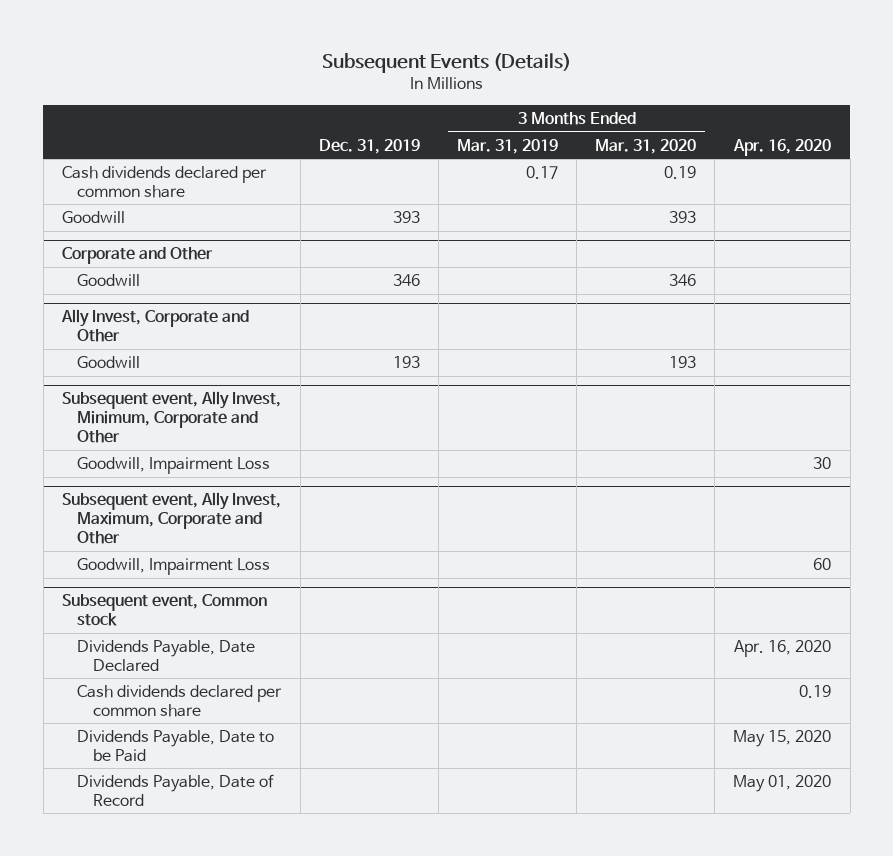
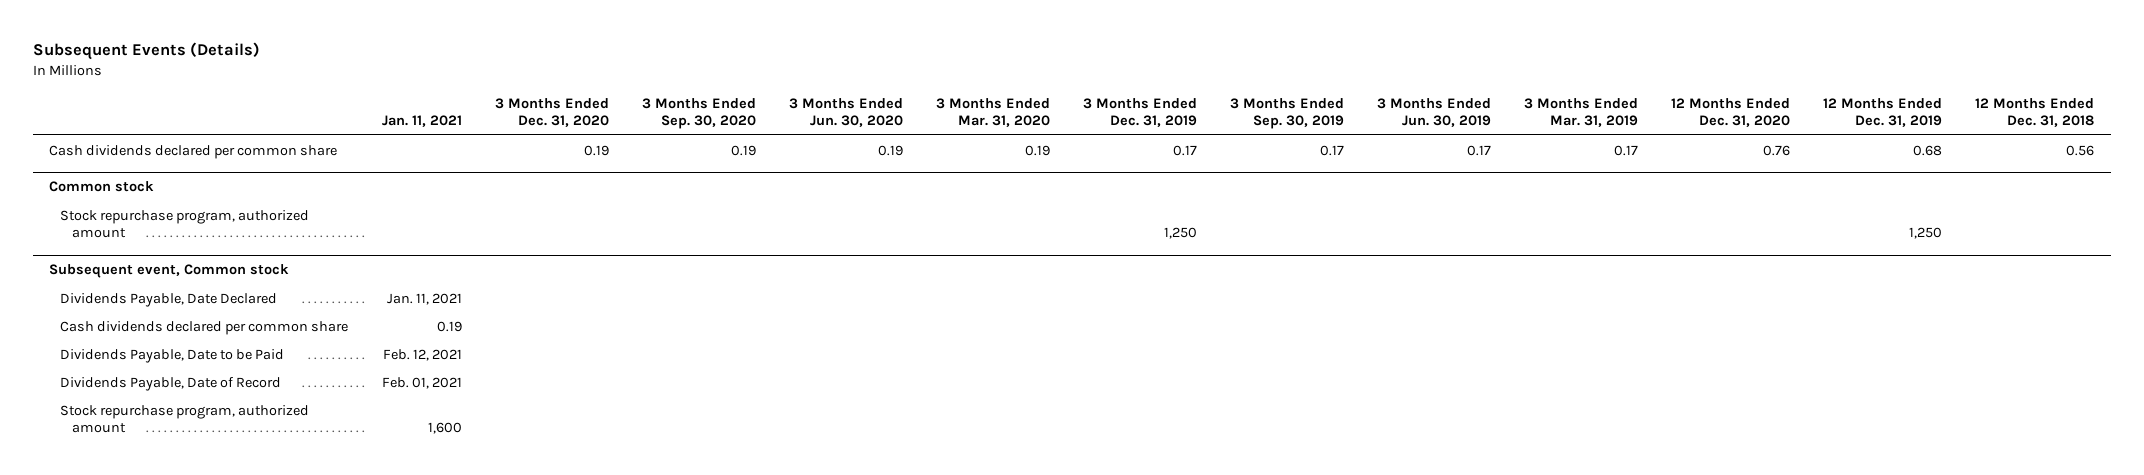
- | Dec. 31, 2019 | 3 Months Ended Mar. 31, 2019 | 3 Months Ended Mar. 31, 2020 | Apr. 16, 2020
+ | Jan. 11, 2021 | 3 Months Ended Dec. 31, 2020 | 3 Months Ended Sep. 30, 2020 | 3 Months Ended Jun. 30, 2020 | 3 Months Ended Mar. 31, 2020 | 3 Months Ended Dec. 31, 2019 | 3 Months Ended Sep. 30, 2019 | 3 Months Ended Jun. 30, 2019 | 3 Months Ended Mar. 31, 2019 | 12 Months Ended Dec. 31, 2020 | 12 Months Ended Dec. 31, 2019 | 12 Months Ended Dec. 31, 2018
- Goodwill | 393 | | 393 |
- Corporate and Other
- Goodwill | 346 | | 346 |
- Ally Invest, Corporate and Other
- Goodwill | 193 | | 193 |
- Subsequent event, Ally Invest, Minimum, Corporate and Other
- Goodwill, Impairment Loss | | | | 30
- Subsequent event, Ally Invest, Maximum, Corporate and Other
- Goodwill, Impairment Loss | | | | 60
+ Common stock
+ Stock repurchase program, authorized amount | | | | | | 1,250 | | | | | 1,250 |
@ Subsequent event, Common stock
+ Stock repurchase program, authorized amount | 1,600 | | | | | | | | | | |

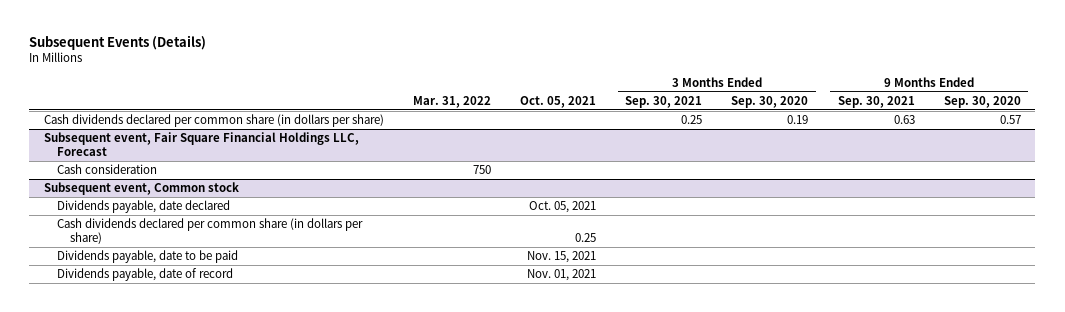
- | Jan. 11, 2021 | 3 Months Ended Dec. 31, 2020 | 3 Months Ended Sep. 30, 2020 | 3 Months Ended Jun. 30, 2020 | 3 Months Ended Mar. 31, 2020 | 3 Months Ended Dec. 31, 2019 | 3 Months Ended Sep. 30, 2019 | 3 Months Ended Jun. 30, 2019 | 3 Months Ended Mar. 31, 2019 | 12 Months Ended Dec. 31, 2020 | 12 Months Ended Dec. 31, 2019 | 12 Months Ended Dec. 31, 2018
+ | Mar. 31, 2022 | Oct. 05, 2021 | 3 Months Ended Sep. 30, 2021 | 3 Months Ended Sep. 30, 2020 | 9 Months Ended Sep. 30, 2021 | 9 Months Ended Sep. 30, 2020
- Cash dividends declared per common share | | 0.19 | 0.19 | 0.19 | 0.19 | 0.17 | 0.17 | 0.17 | 0.17 | 0.76 | 0.68 | 0.56
- Common stock
- Stock repurchase program, authorized amount | | | | | | 1,250 | | | | | 1,250 |
+ Cash dividends declared per common share (in dollars per share) | | | 0.25 | 0.19 | 0.63 | 0.57
+ Subsequent event, Fair Square Financial Holdings LLC, Forecast
+ Cash consideration | 750 | | | | |
@ Subsequent event, Common stock
- Dividends Payable, Date Declared | Jan. 11, 2021 | | | | | | | | | | |
- Cash dividends declared per common share | 0.19 | | | | | | | | | | |
- Dividends Payable, Date to be Paid | Feb. 12, 2021 | | | | | | | | | | |
- Dividends Payable, Date of Record | Feb. 01, 2021 | | | | | | | | | | |
- Stock repurchase program, authorized amount | 1,600 | | | | | | | | | | |
+ Dividends payable, date declared | | Oct. 05, 2021 | | | |
+ Cash dividends declared per common share (in dollars per share) | | 0.25 | | | |
+ Dividends payable, date to be paid | | Nov. 15, 2021 | | | |
+ Dividends payable, date of record | | Nov. 01, 2021 | | | |

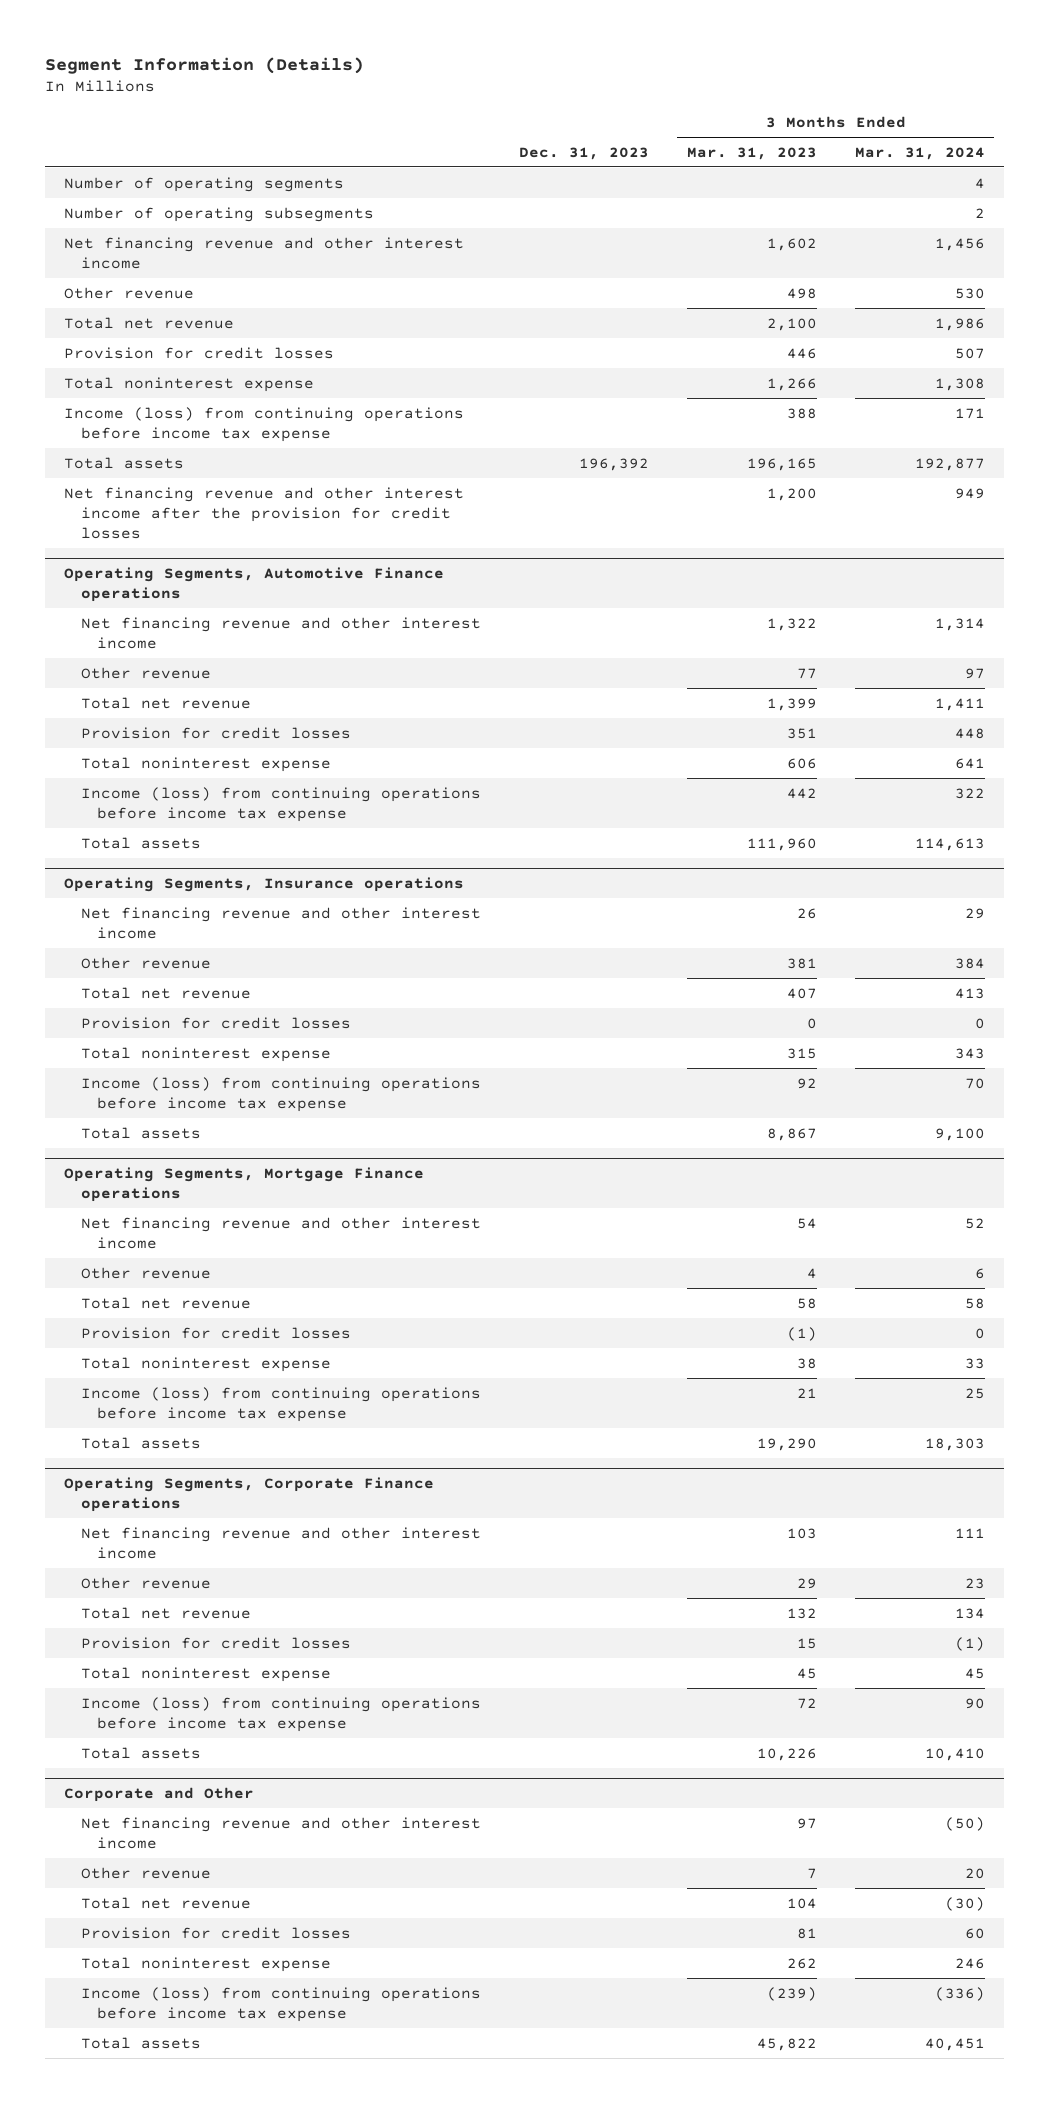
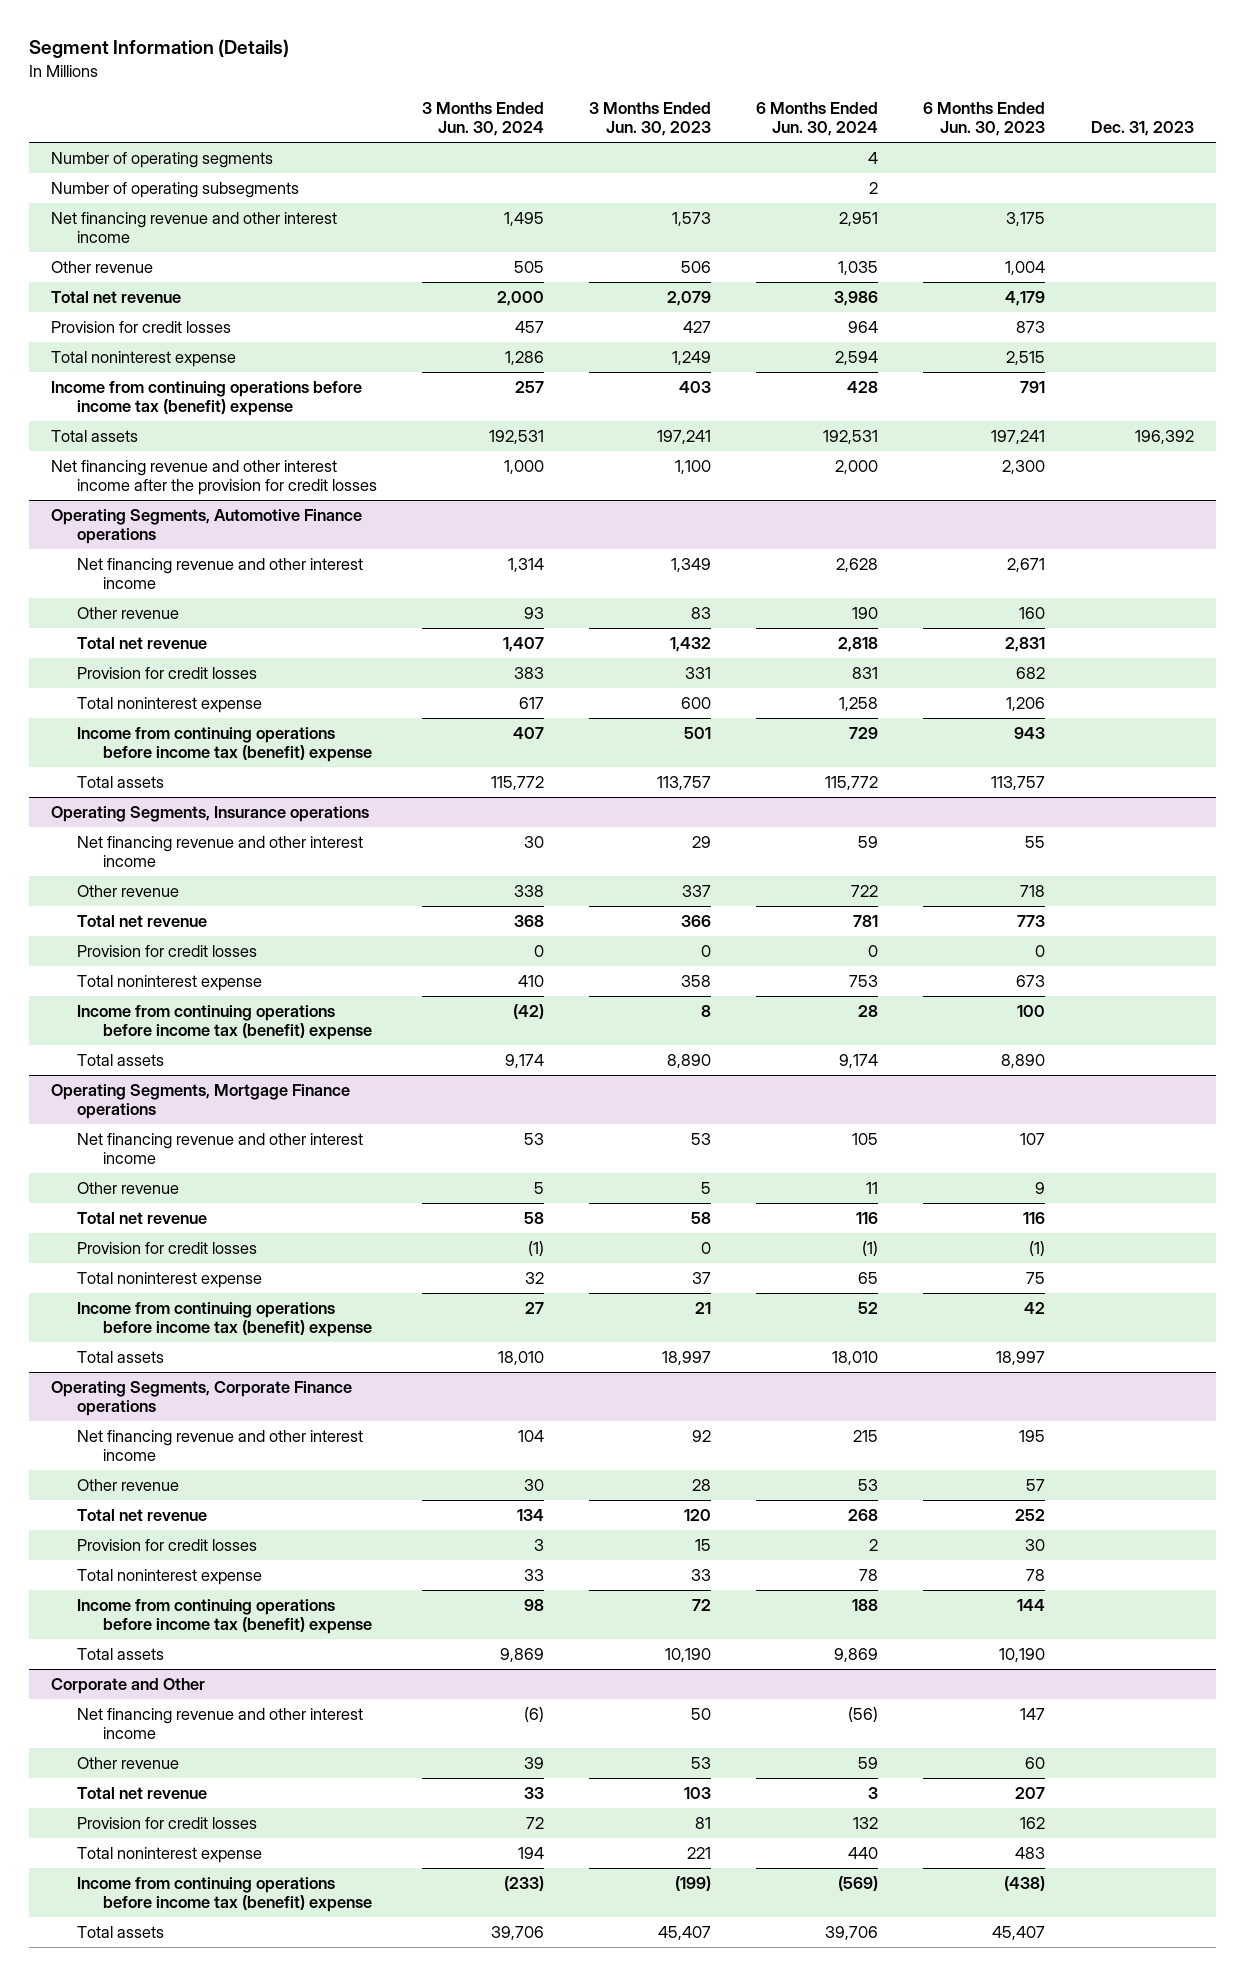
- | Dec. 31, 2023 | 3 Months Ended Mar. 31, 2023 | 3 Months Ended Mar. 31, 2024
+ | 3 Months Ended Jun. 30, 2024 | 3 Months Ended Jun. 30, 2023 | 6 Months Ended Jun. 30, 2024 | 6 Months Ended Jun. 30, 2023 | Dec. 31, 2023
- Income (loss) from continuing operations before income tax expense | | 388 | 171
+ Income from continuing operations before income tax (benefit) expense | 257 | 403 | 428 | 791 |
@ Operating Segments, Automotive Finance operations
- Income (loss) from continuing operations before income tax expense | | 442 | 322
+ Income from continuing operations before income tax (benefit) expense | 407 | 501 | 729 | 943 |
@ Operating Segments, Insurance operations
- Income (loss) from continuing operations before income tax expense | | 92 | 70
+ Income from continuing operations before income tax (benefit) expense | (42) | 8 | 28 | 100 |
@ Operating Segments, Mortgage Finance operations
- Income (loss) from continuing operations before income tax expense | | 21 | 25
+ Income from continuing operations before income tax (benefit) expense | 27 | 21 | 52 | 42 |
@ Operating Segments, Corporate Finance operations
- Income (loss) from continuing operations before income tax expense | | 72 | 90
+ Income from continuing operations before income tax (benefit) expense | 98 | 72 | 188 | 144 |
@ Corporate and Other
- Income (loss) from continuing operations before income tax expense | | (239) | (336)
+ Income from continuing operations before income tax (benefit) expense | (233) | (199) | (569) | (438) |

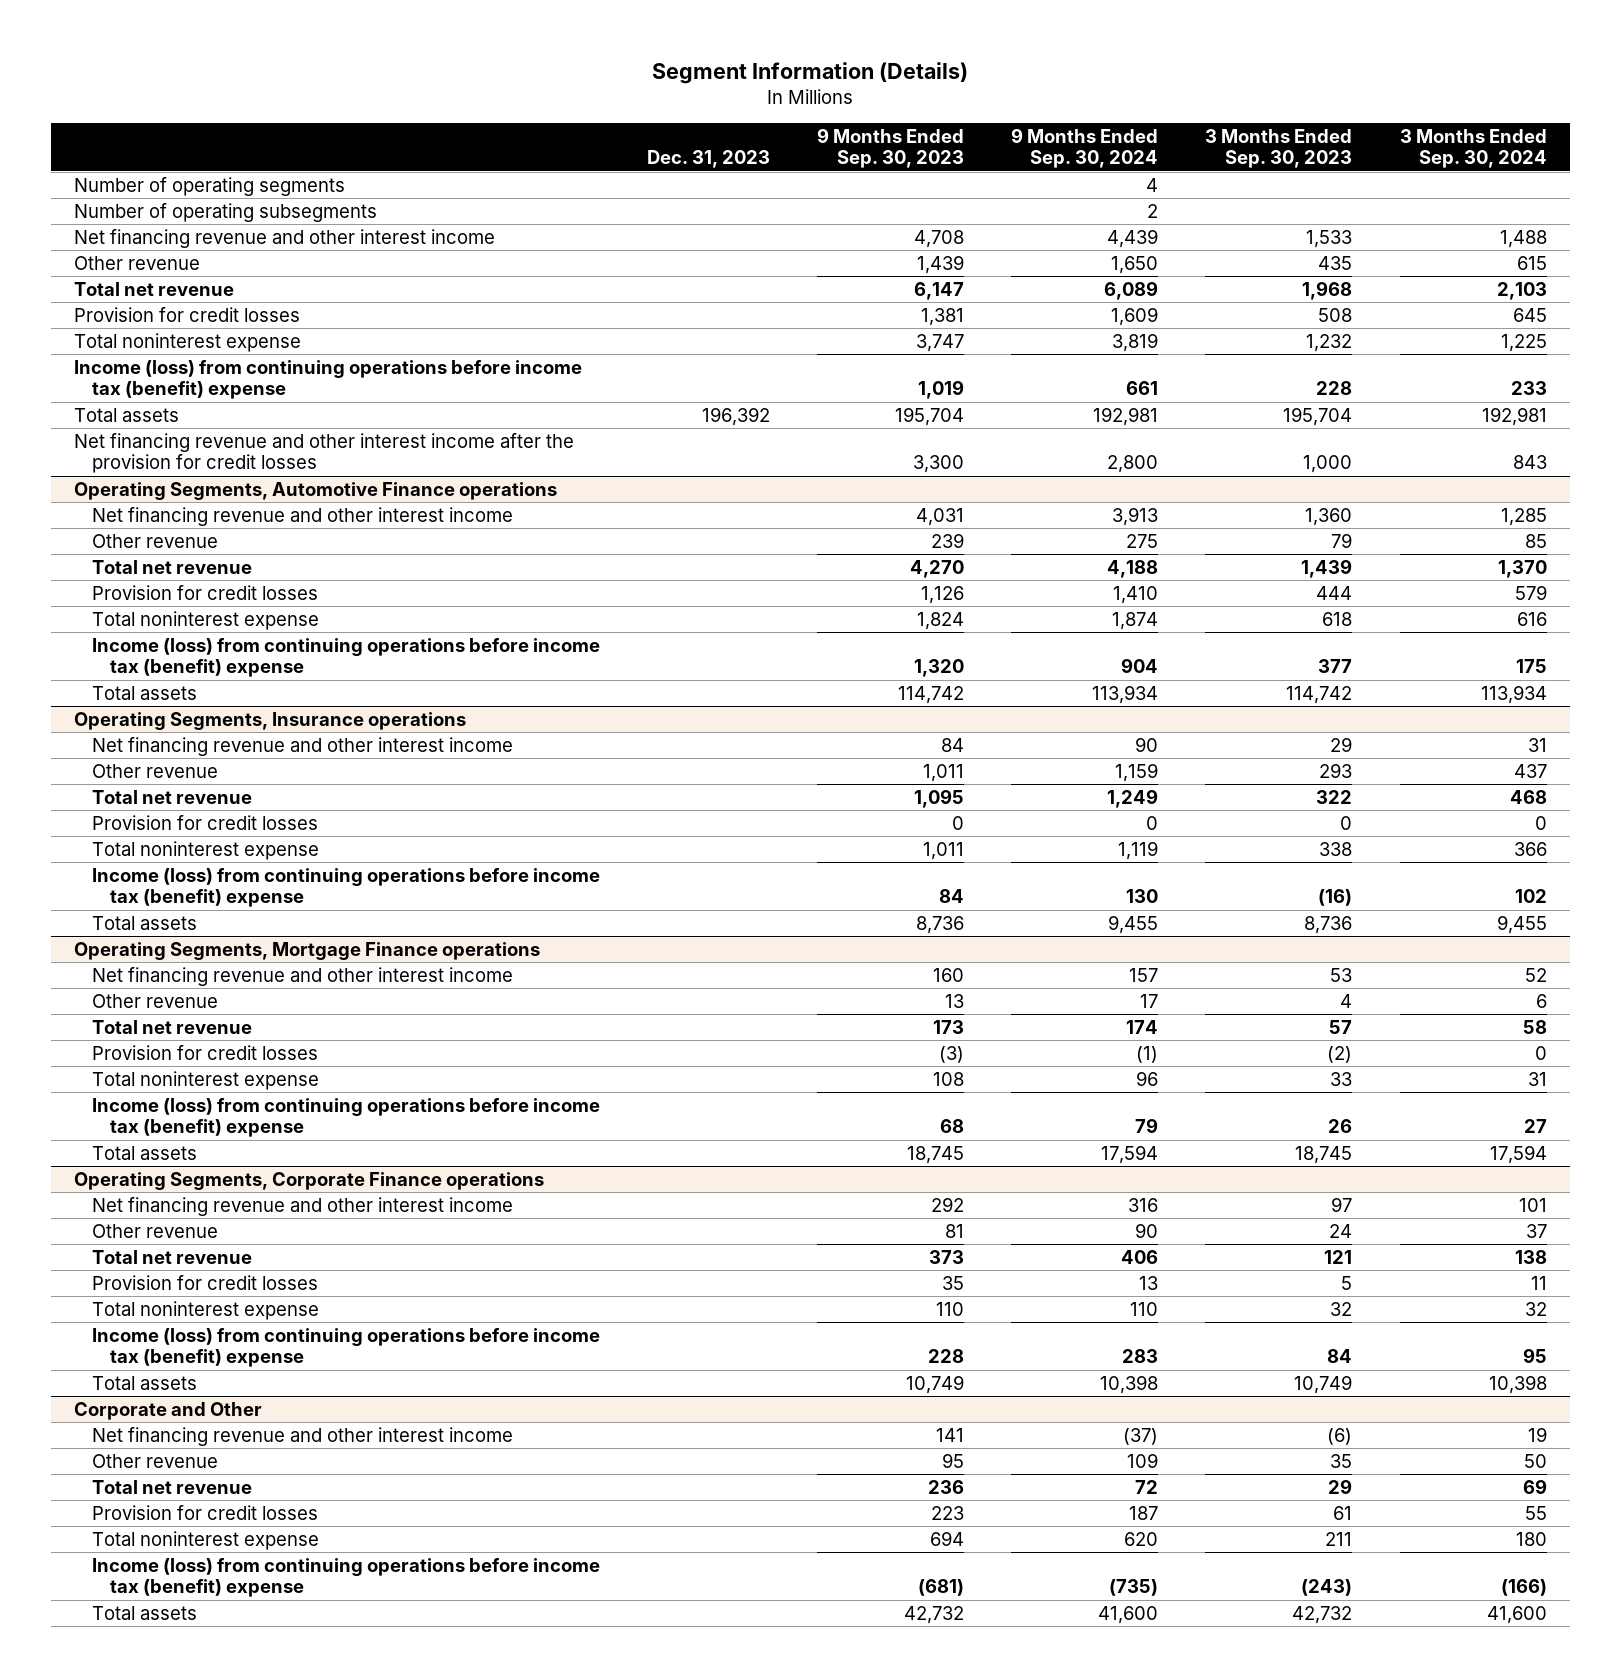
- | 3 Months Ended Jun. 30, 2024 | 3 Months Ended Jun. 30, 2023 | 6 Months Ended Jun. 30, 2024 | 6 Months Ended Jun. 30, 2023 | Dec. 31, 2023
+ | Dec. 31, 2023 | 9 Months Ended Sep. 30, 2023 | 9 Months Ended Sep. 30, 2024 | 3 Months Ended Sep. 30, 2023 | 3 Months Ended Sep. 30, 2024
- Income from continuing operations before income tax (benefit) expense | 257 | 403 | 428 | 791 |
+ Income (loss) from continuing operations before income tax (benefit) expense | | 1,019 | 661 | 228 | 233
@ Operating Segments, Automotive Finance operations
- Income from continuing operations before income tax (benefit) expense | 407 | 501 | 729 | 943 |
+ Income (loss) from continuing operations before income tax (benefit) expense | | 1,320 | 904 | 377 | 175
@ Operating Segments, Insurance operations
- Income from continuing operations before income tax (benefit) expense | (42) | 8 | 28 | 100 |
+ Income (loss) from continuing operations before income tax (benefit) expense | | 84 | 130 | (16) | 102
@ Operating Segments, Mortgage Finance operations
- Income from continuing operations before income tax (benefit) expense | 27 | 21 | 52 | 42 |
+ Income (loss) from continuing operations before income tax (benefit) expense | | 68 | 79 | 26 | 27
@ Operating Segments, Corporate Finance operations
- Income from continuing operations before income tax (benefit) expense | 98 | 72 | 188 | 144 |
+ Income (loss) from continuing operations before income tax (benefit) expense | | 228 | 283 | 84 | 95
@ Corporate and Other
- Income from continuing operations before income tax (benefit) expense | (233) | (199) | (569) | (438) |
+ Income (loss) from continuing operations before income tax (benefit) expense | | (681) | (735) | (243) | (166)

